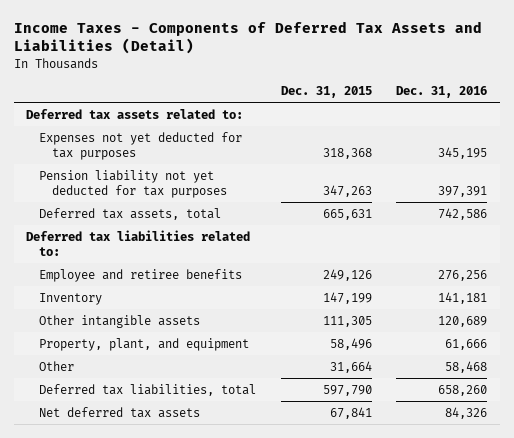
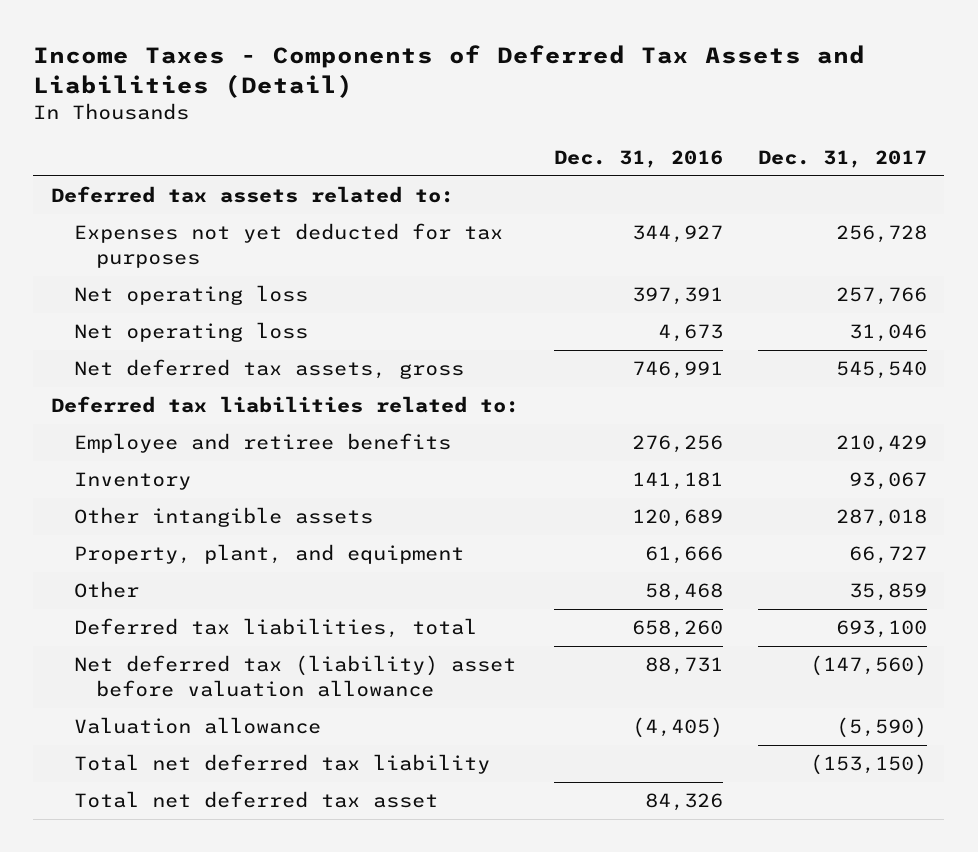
- | Dec. 31, 2015 | Dec. 31, 2016
+ | Dec. 31, 2016 | Dec. 31, 2017
- Expenses not yet deducted for tax purposes | 318,368 | 345,195
- Pension liability not yet deducted for tax purposes | 347,263 | 397,391
- Deferred tax assets, total | 665,631 | 742,586
+ Expenses not yet deducted for tax purposes | 344,927 | 256,728
+ Net operating loss | 397,391 | 257,766
+ Net operating loss | 4,673 | 31,046
+ Net deferred tax assets, gross | 746,991 | 545,540
- Net deferred tax assets | 67,841 | 84,326
+ Net deferred tax (liability) asset before valuation allowance | 88,731 | (147,560)
+ Valuation allowance | (4,405) | (5,590)
+ Total net deferred tax liability | | (153,150)
+ Total net deferred tax asset | 84,326 |

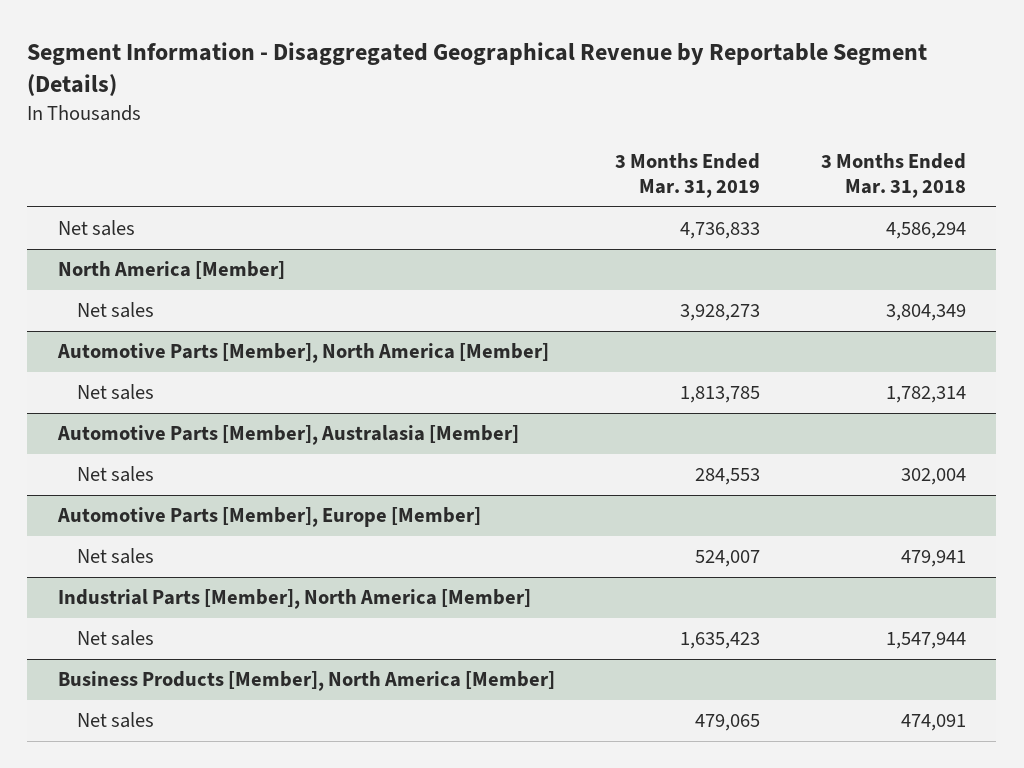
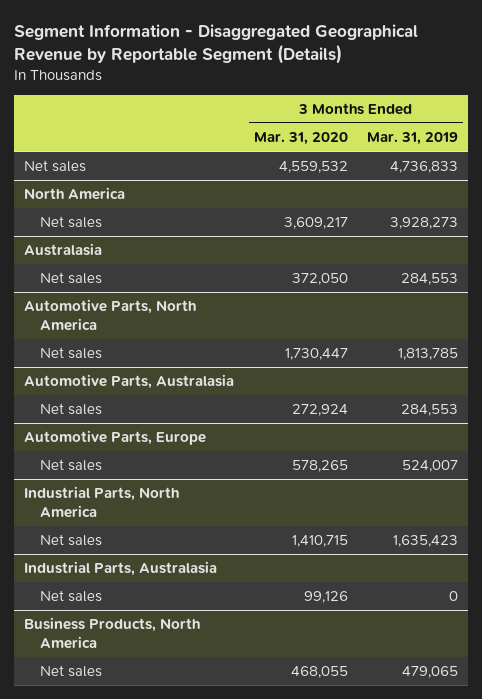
- | 3 Months Ended Mar. 31, 2019 | 3 Months Ended Mar. 31, 2018
+ | 3 Months Ended Mar. 31, 2020 | 3 Months Ended Mar. 31, 2019
- North America [Member]
+ North America
- Automotive Parts [Member], North America [Member]
+ Australasia
+ Net sales | 372,050 | 284,553
+ Automotive Parts, North America
- Automotive Parts [Member], Australasia [Member]
+ Automotive Parts, Australasia
- Automotive Parts [Member], Europe [Member]
+ Automotive Parts, Europe
- Industrial Parts [Member], North America [Member]
+ Industrial Parts, North America
- Business Products [Member], North America [Member]
+ Industrial Parts, Australasia
+ Net sales | 99,126 | 0
+ Business Products, North America

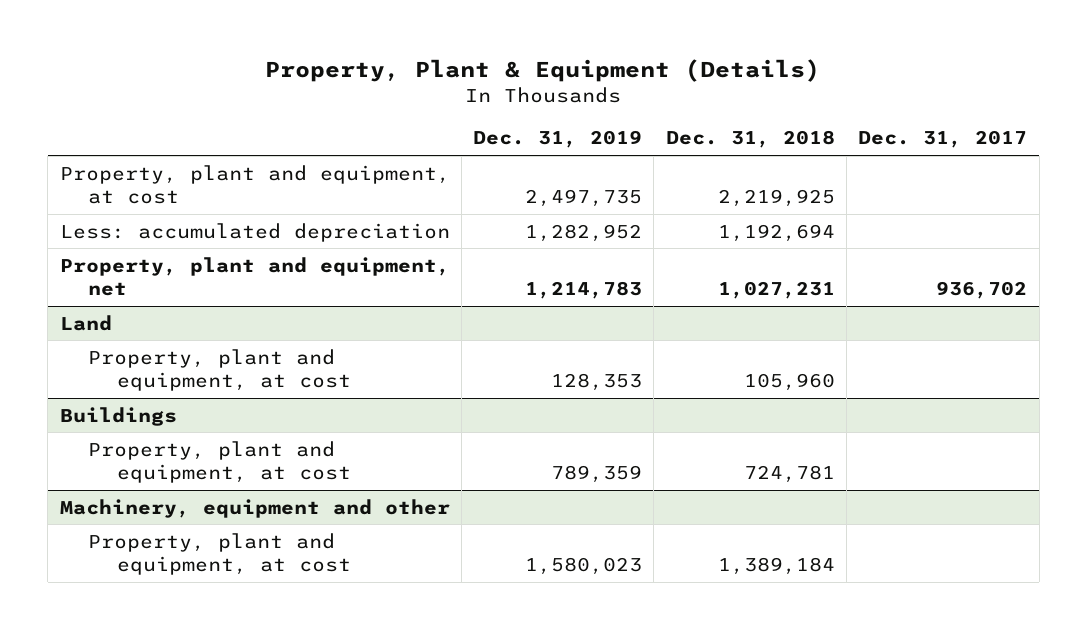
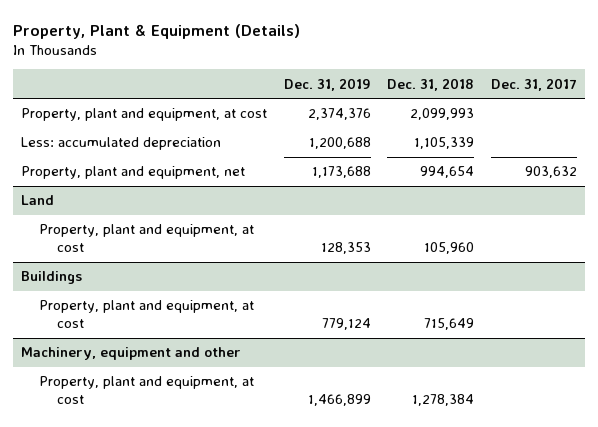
- Property, plant and equipment, at cost | 2,497,735 | 2,219,925 |
- Less: accumulated depreciation | 1,282,952 | 1,192,694 |
- Property, plant and equipment, net | 1,214,783 | 1,027,231 | 936,702
+ Property, plant and equipment, at cost | 2,374,376 | 2,099,993 |
+ Less: accumulated depreciation | 1,200,688 | 1,105,339 |
+ Property, plant and equipment, net | 1,173,688 | 994,654 | 903,632
@ Buildings
- Property, plant and equipment, at cost | 789,359 | 724,781 |
+ Property, plant and equipment, at cost | 779,124 | 715,649 |
@ Machinery, equipment and other
- Property, plant and equipment, at cost | 1,580,023 | 1,389,184 |
+ Property, plant and equipment, at cost | 1,466,899 | 1,278,384 |

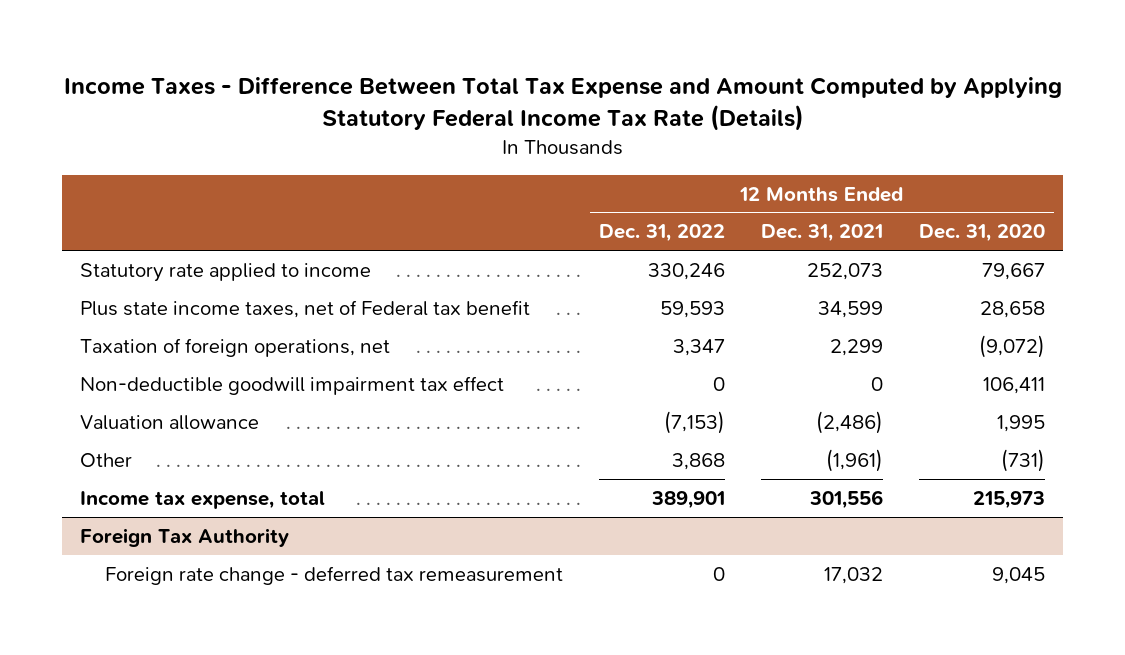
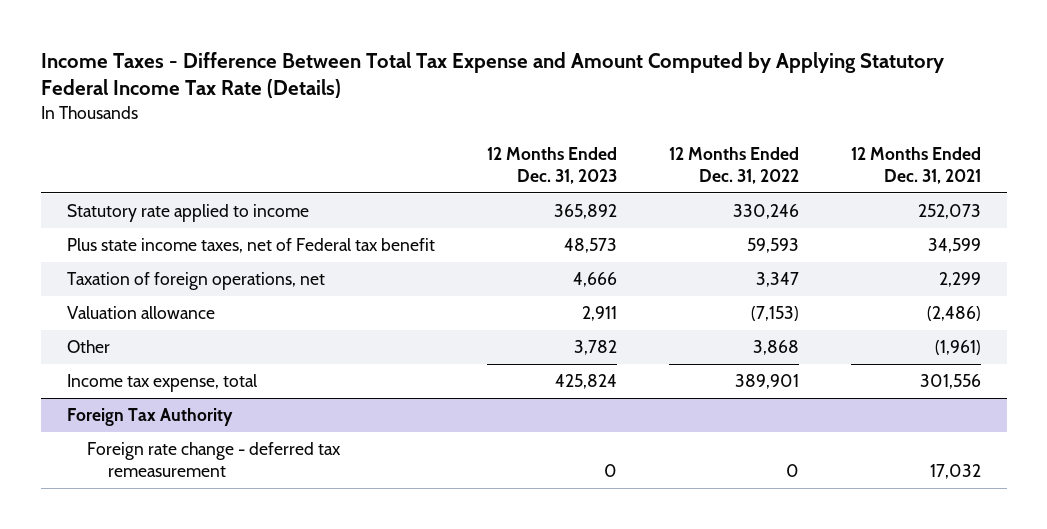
- | 12 Months Ended Dec. 31, 2022 | 12 Months Ended Dec. 31, 2021 | 12 Months Ended Dec. 31, 2020
+ | 12 Months Ended Dec. 31, 2023 | 12 Months Ended Dec. 31, 2022 | 12 Months Ended Dec. 31, 2021
- Non-deductible goodwill impairment tax effect | 0 | 0 | 106,411

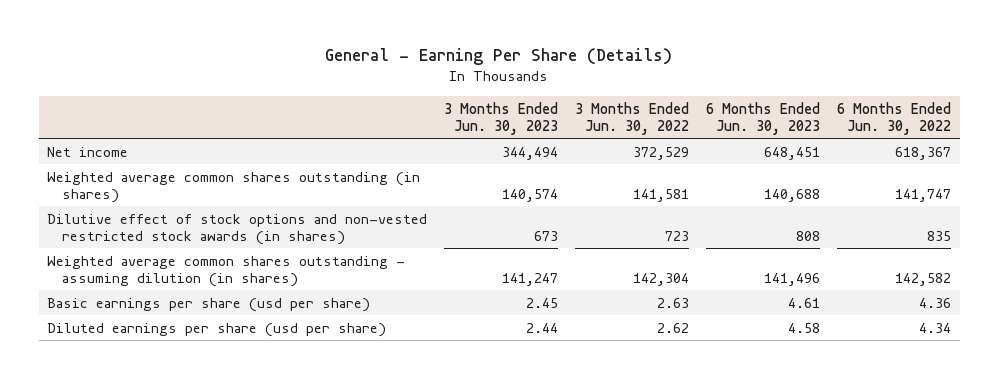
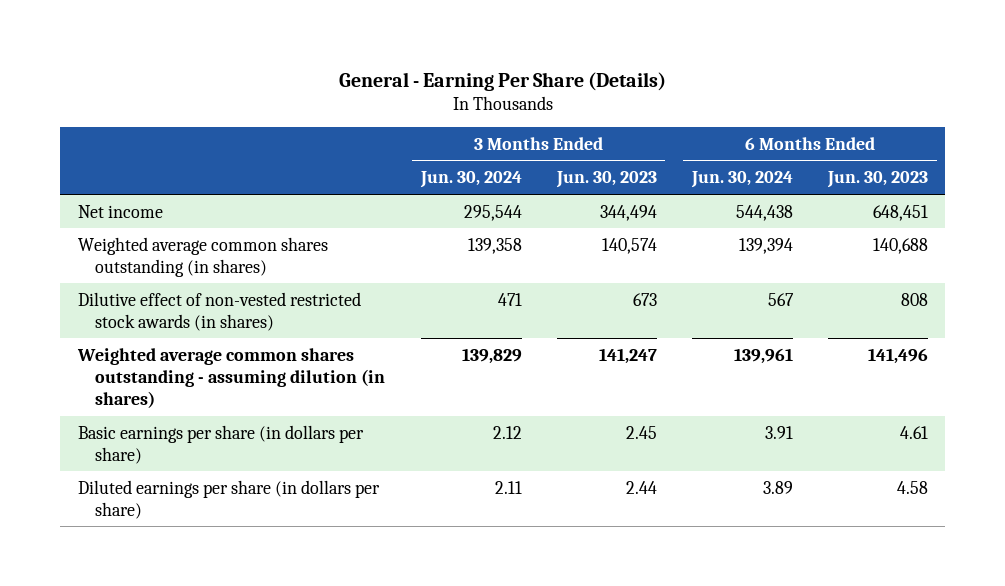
- | 3 Months Ended Jun. 30, 2023 | 3 Months Ended Jun. 30, 2022 | 6 Months Ended Jun. 30, 2023 | 6 Months Ended Jun. 30, 2022
+ | 3 Months Ended Jun. 30, 2024 | 3 Months Ended Jun. 30, 2023 | 6 Months Ended Jun. 30, 2024 | 6 Months Ended Jun. 30, 2023
- Dilutive effect of stock options and non-vested restricted stock awards (in shares) | 673 | 723 | 808 | 835
+ Dilutive effect of non-vested restricted stock awards (in shares) | 471 | 673 | 567 | 808
- Basic earnings per share (usd per share) | 2.45 | 2.63 | 4.61 | 4.36
- Diluted earnings per share (usd per share) | 2.44 | 2.62 | 4.58 | 4.34
+ Basic earnings per share (in dollars per share) | 2.12 | 2.45 | 3.91 | 4.61
+ Diluted earnings per share (in dollars per share) | 2.11 | 2.44 | 3.89 | 4.58

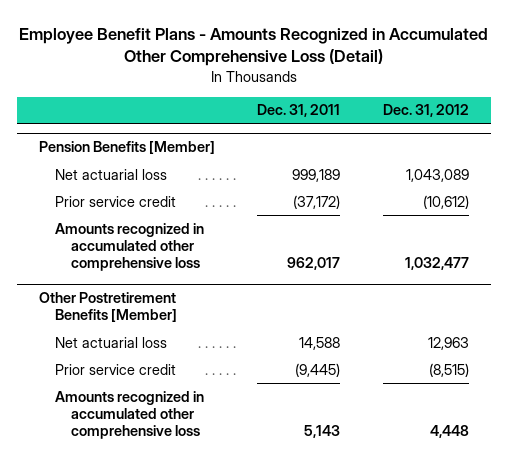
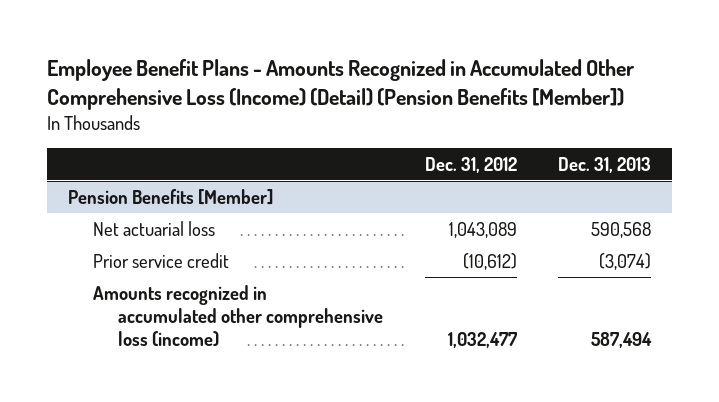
- Employee Benefit Plans - Amounts Recognized in Accumulated Other Comprehensive Loss (Detail)
+ Employee Benefit Plans - Amounts Recognized in Accumulated Other Comprehensive Loss (Income) (Detail) (Pension Benefits [Member])
- | Dec. 31, 2011 | Dec. 31, 2012
+ | Dec. 31, 2012 | Dec. 31, 2013
@ Pension Benefits [Member]
- Amounts recognized in accumulated other comprehensive loss | 962,017 | 1,032,477
- Other Postretirement Benefits [Member]
- Net actuarial loss | 14,588 | 12,963
- Prior service credit | (9,445) | (8,515)
- Amounts recognized in accumulated other comprehensive loss | 5,143 | 4,448
@ Pension Benefits [Member]
+ Amounts recognized in accumulated other comprehensive loss (income) | 1,032,477 | 587,494

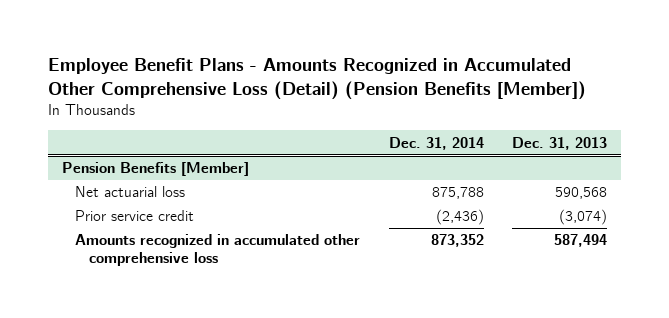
- Employee Benefit Plans - Amounts Recognized in Accumulated Other Comprehensive Loss (Income) (Detail) (Pension Benefits [Member])
+ Employee Benefit Plans - Amounts Recognized in Accumulated Other Comprehensive Loss (Detail) (Pension Benefits [Member])
- | Dec. 31, 2012 | Dec. 31, 2013
+ | Dec. 31, 2014 | Dec. 31, 2013
@ Pension Benefits [Member]
- Amounts recognized in accumulated other comprehensive loss (income) | 1,032,477 | 587,494
+ Amounts recognized in accumulated other comprehensive loss | 873,352 | 587,494

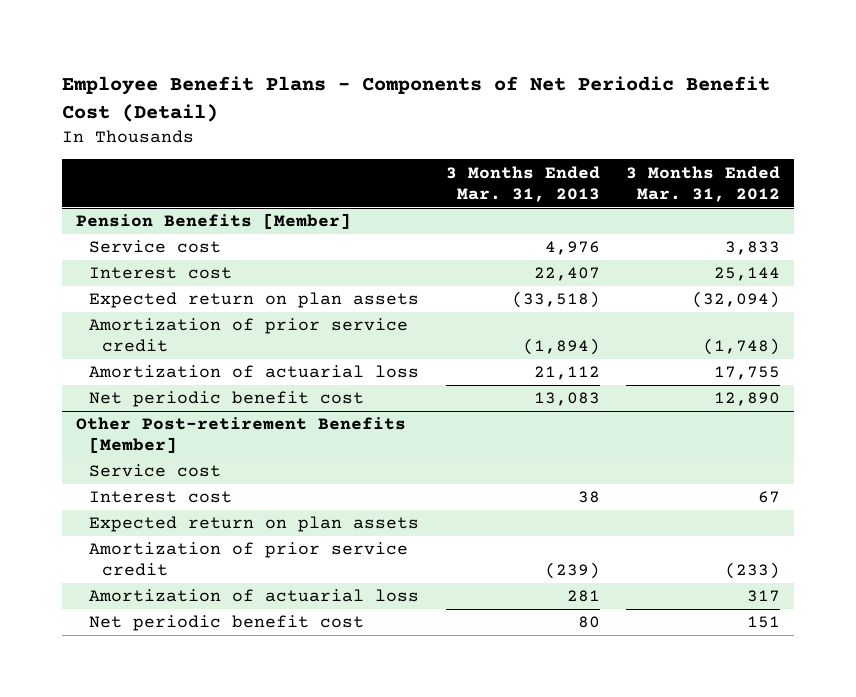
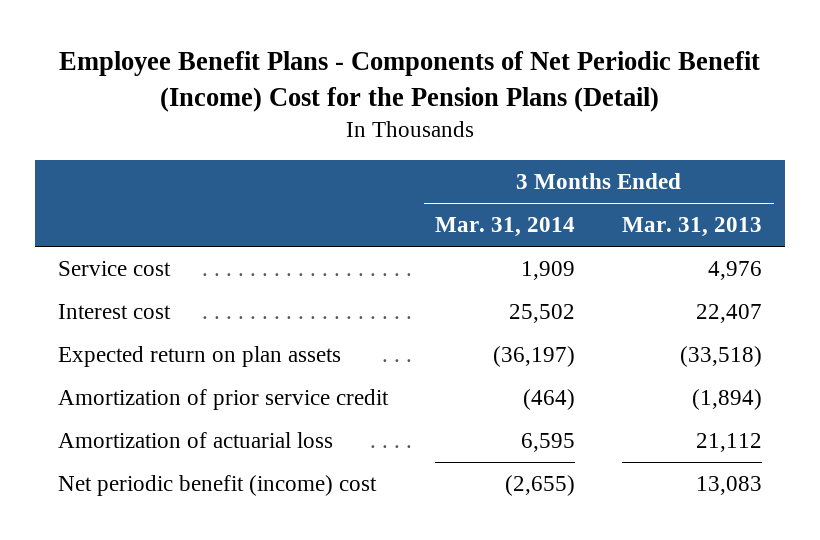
- Employee Benefit Plans - Components of Net Periodic Benefit Cost (Detail)
+ Employee Benefit Plans - Components of Net Periodic Benefit (Income) Cost for the Pension Plans (Detail)
- | 3 Months Ended Mar. 31, 2013 | 3 Months Ended Mar. 31, 2012
+ | 3 Months Ended Mar. 31, 2014 | 3 Months Ended Mar. 31, 2013
- Pension Benefits [Member]
- Net periodic benefit cost | 13,083 | 12,890
- Other Post-retirement Benefits [Member]
- Service cost
- Interest cost | 38 | 67
- Expected return on plan assets
- Amortization of prior service credit | (239) | (233)
- Amortization of actuarial loss | 281 | 317
- Net periodic benefit cost | 80 | 151
+ Net periodic benefit (income) cost | (2,655) | 13,083

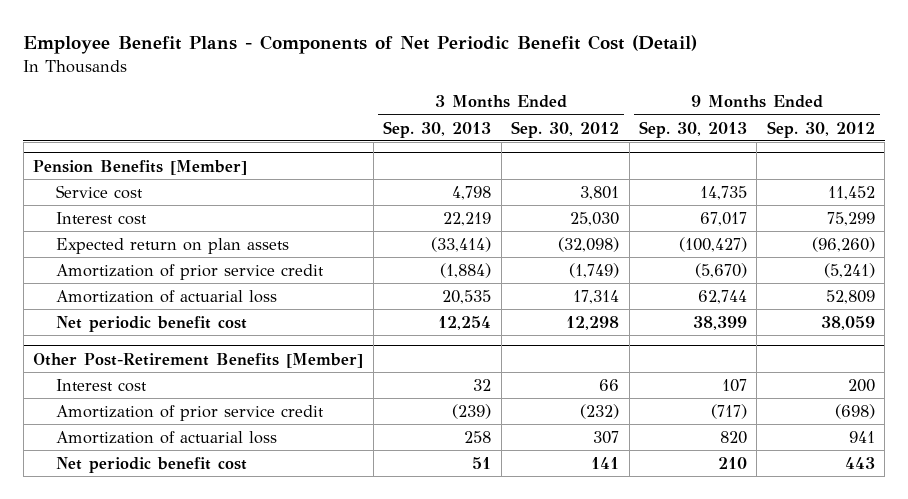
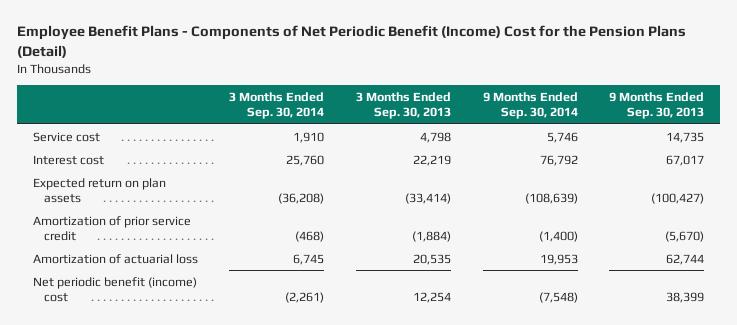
- Employee Benefit Plans - Components of Net Periodic Benefit Cost (Detail)
+ Employee Benefit Plans - Components of Net Periodic Benefit (Income) Cost for the Pension Plans (Detail)
- | 3 Months Ended Sep. 30, 2013 | 3 Months Ended Sep. 30, 2012 | 9 Months Ended Sep. 30, 2013 | 9 Months Ended Sep. 30, 2012
+ | 3 Months Ended Sep. 30, 2014 | 3 Months Ended Sep. 30, 2013 | 9 Months Ended Sep. 30, 2014 | 9 Months Ended Sep. 30, 2013
- Pension Benefits [Member]
- Net periodic benefit cost | 12,254 | 12,298 | 38,399 | 38,059
- Other Post-Retirement Benefits [Member]
- Interest cost | 32 | 66 | 107 | 200
- Amortization of prior service credit | (239) | (232) | (717) | (698)
- Amortization of actuarial loss | 258 | 307 | 820 | 941
- Net periodic benefit cost | 51 | 141 | 210 | 443
+ Net periodic benefit (income) cost | (2,261) | 12,254 | (7,548) | 38,399

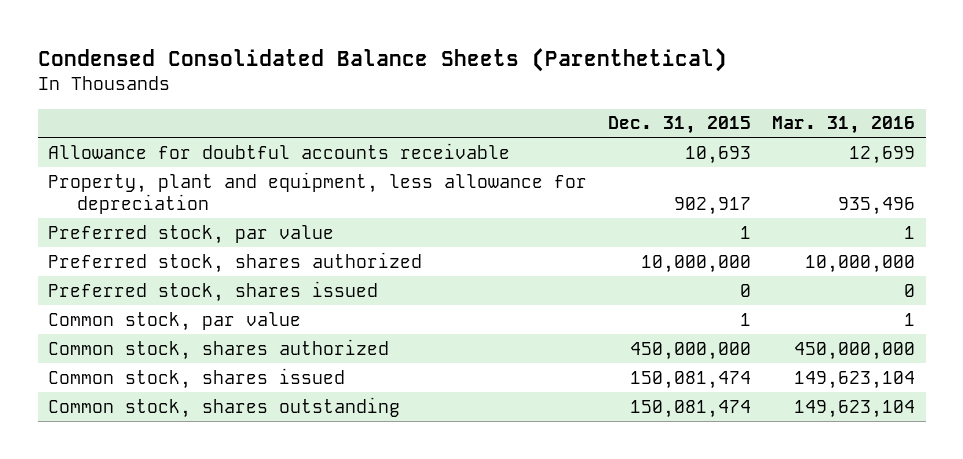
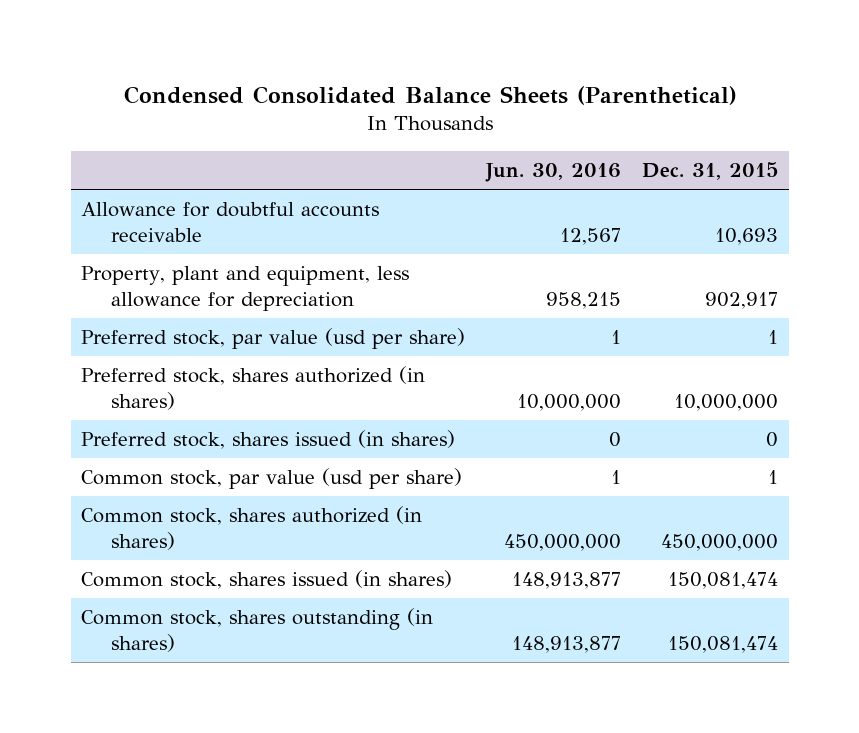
- | Dec. 31, 2015 | Mar. 31, 2016
+ | Jun. 30, 2016 | Dec. 31, 2015
- Preferred stock, par value | 1 | 1
- Preferred stock, shares authorized | 10,000,000 | 10,000,000
- Preferred stock, shares issued | 0 | 0
- Common stock, par value | 1 | 1
- Common stock, shares authorized | 450,000,000 | 450,000,000
- Common stock, shares issued | 150,081,474 | 149,623,104
- Common stock, shares outstanding | 150,081,474 | 149,623,104
+ Preferred stock, par value (usd per share) | 1 | 1
+ Preferred stock, shares authorized (in shares) | 10,000,000 | 10,000,000
+ Preferred stock, shares issued (in shares) | 0 | 0
+ Common stock, par value (usd per share) | 1 | 1
+ Common stock, shares authorized (in shares) | 450,000,000 | 450,000,000
+ Common stock, shares issued (in shares) | 148,913,877 | 150,081,474
+ Common stock, shares outstanding (in shares) | 148,913,877 | 150,081,474

